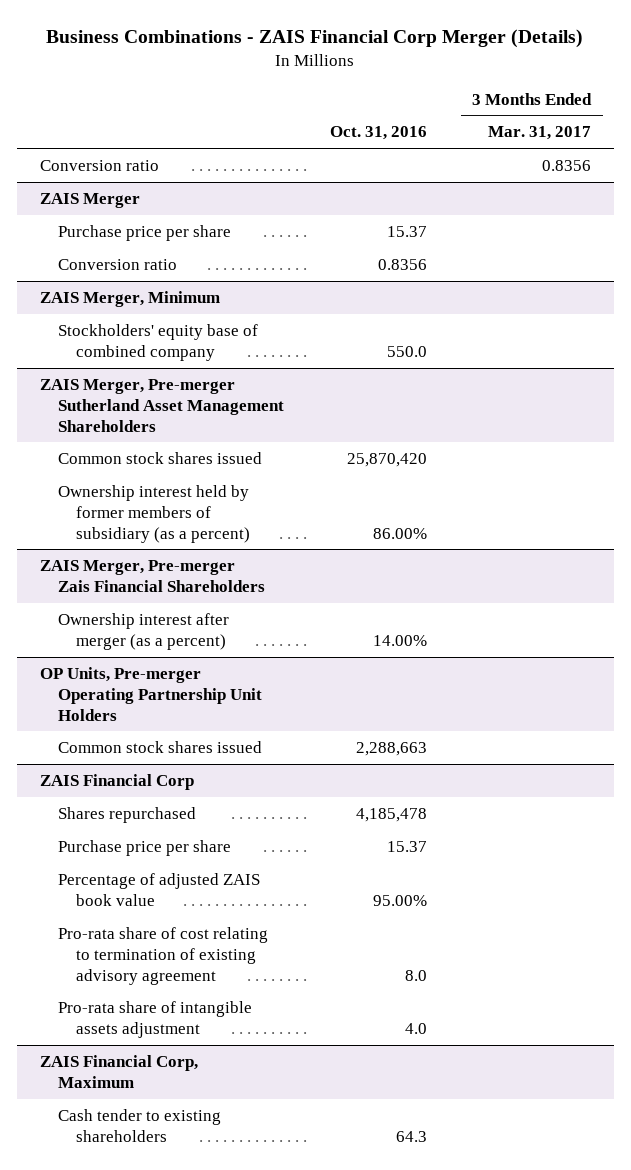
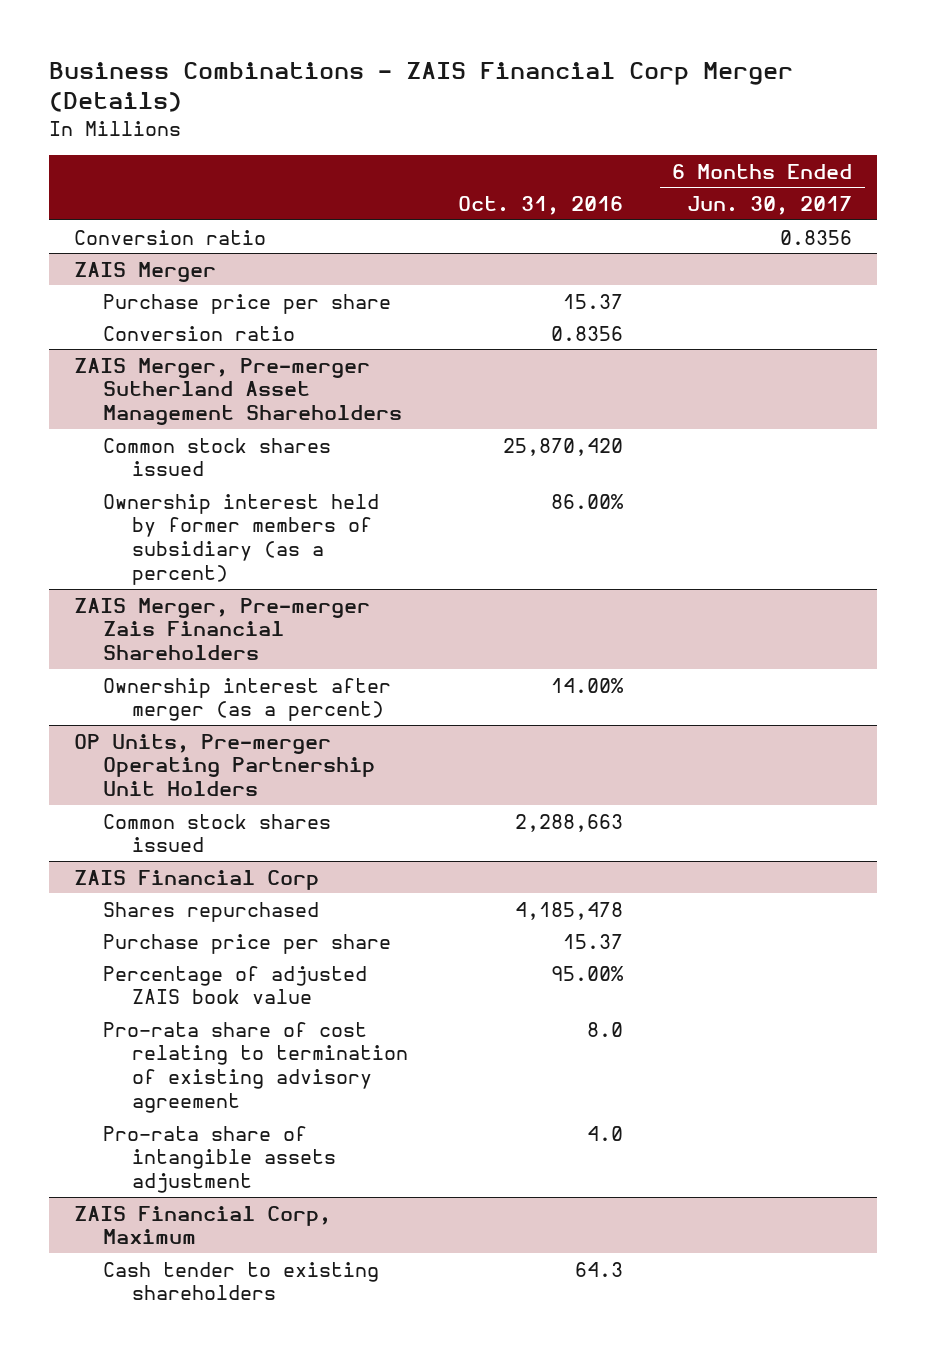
- | Oct. 31, 2016 | 3 Months Ended Mar. 31, 2017
+ | Oct. 31, 2016 | 6 Months Ended Jun. 30, 2017
- ZAIS Merger, Minimum
- Stockholders' equity base of combined company | 550.0 |

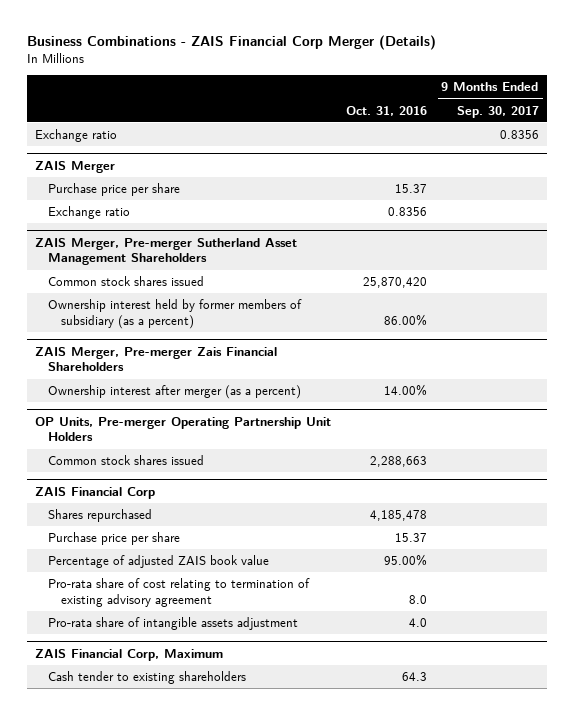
- | Oct. 31, 2016 | 6 Months Ended Jun. 30, 2017
+ | Oct. 31, 2016 | 9 Months Ended Sep. 30, 2017
- Conversion ratio | | 0.8356
+ Exchange ratio | | 0.8356
@ ZAIS Merger
- Conversion ratio | 0.8356 |
+ Exchange ratio | 0.8356 |

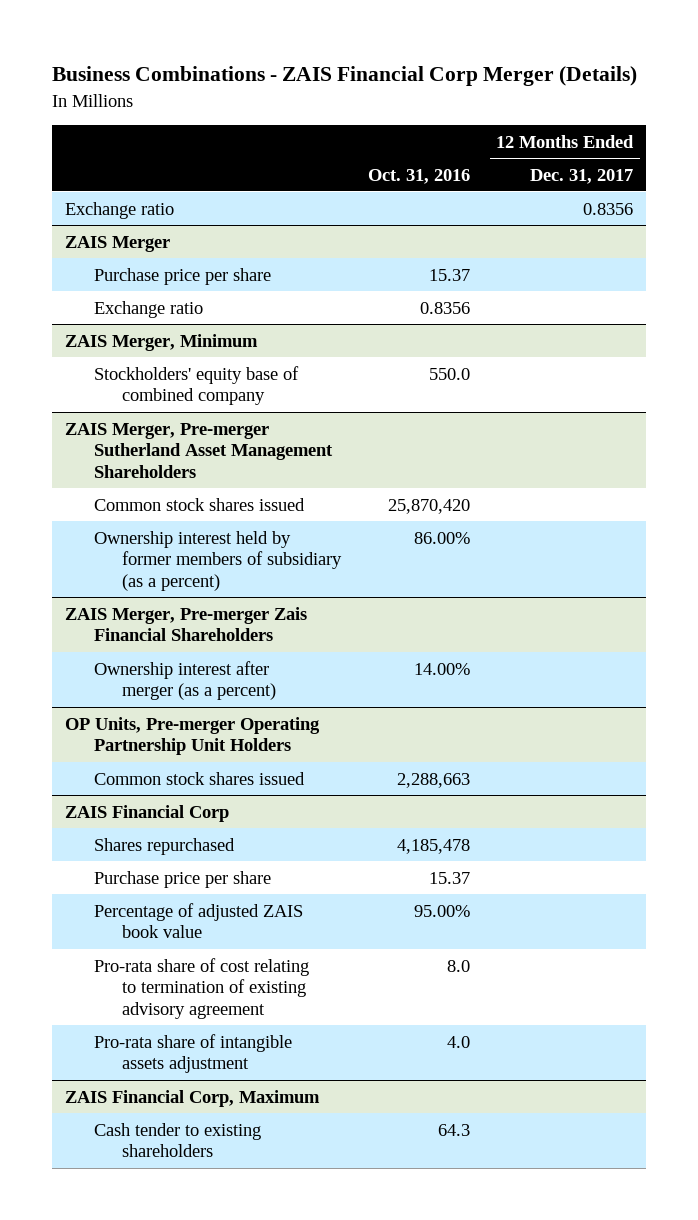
- | Oct. 31, 2016 | 9 Months Ended Sep. 30, 2017
+ | Oct. 31, 2016 | 12 Months Ended Dec. 31, 2017
+ ZAIS Merger, Minimum
+ Stockholders' equity base of combined company | 550.0 |

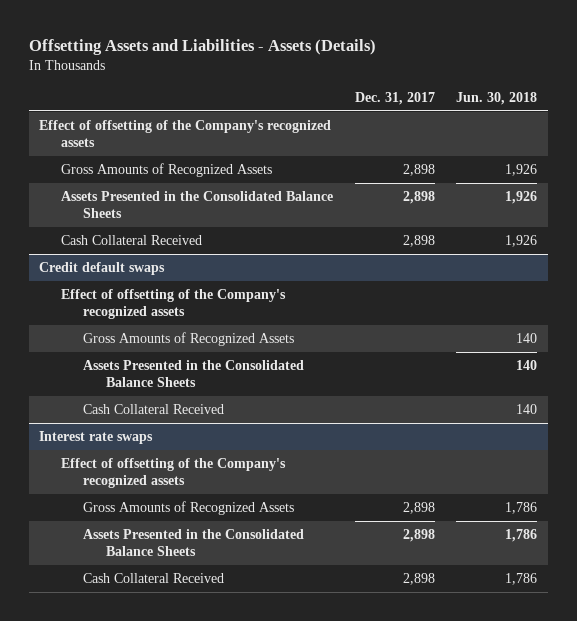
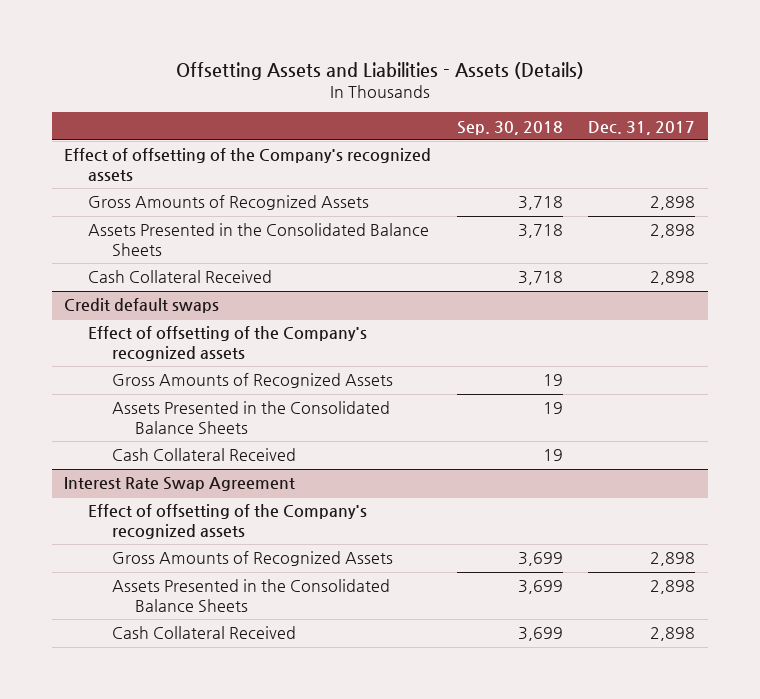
- | Dec. 31, 2017 | Jun. 30, 2018
+ | Sep. 30, 2018 | Dec. 31, 2017
- Interest rate swaps
+ Interest Rate Swap Agreement

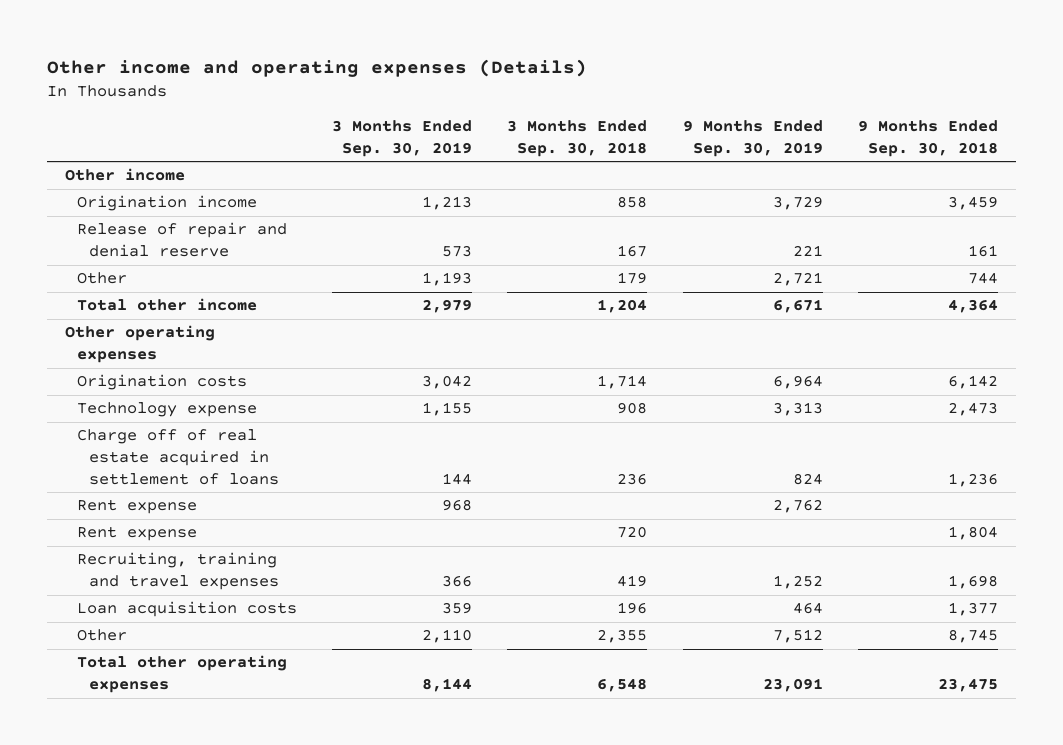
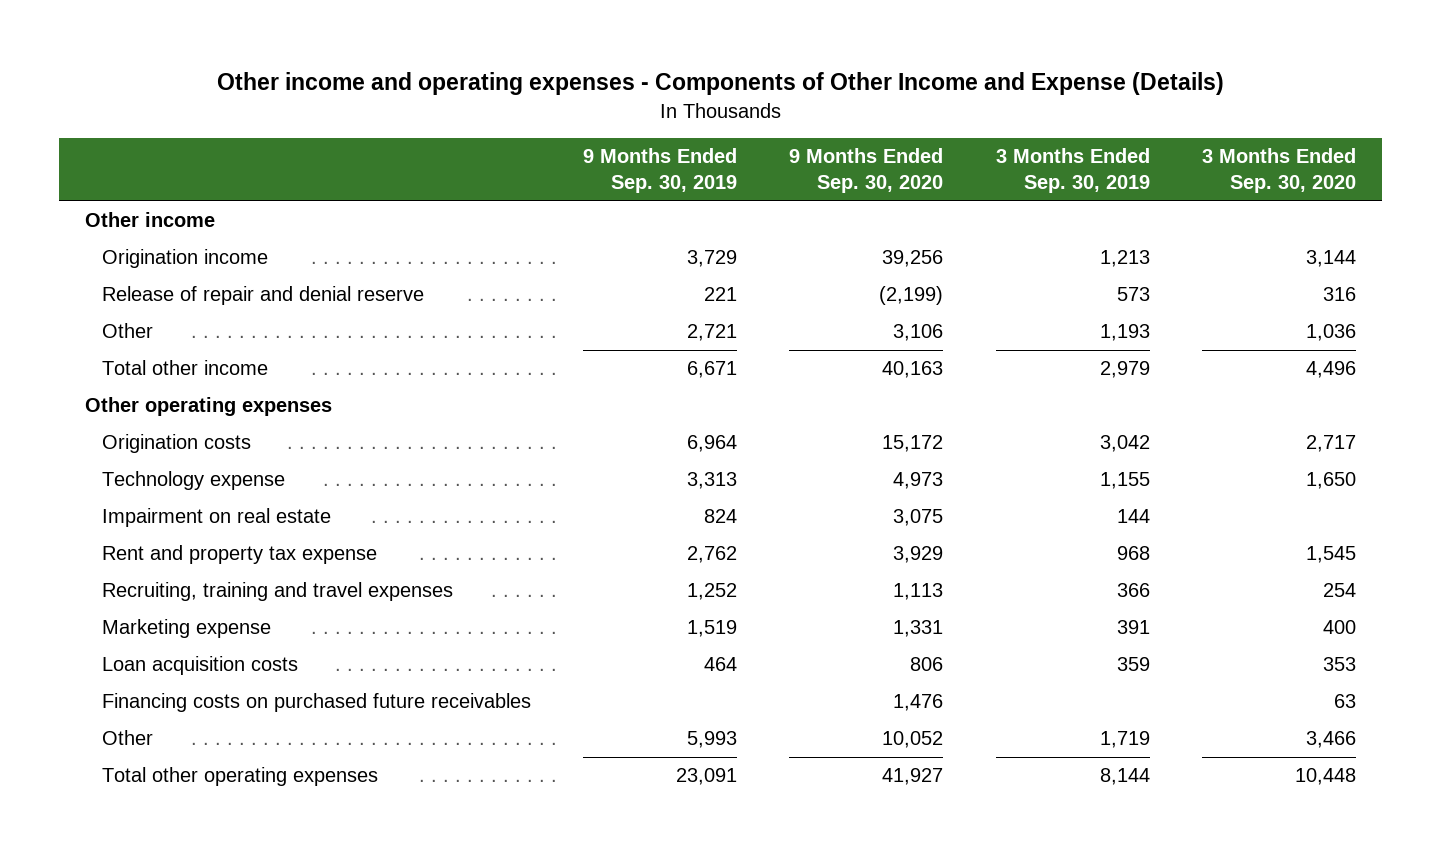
- Other income and operating expenses (Details)
+ Other income and operating expenses - Components of Other Income and Expense (Details)
- | 3 Months Ended Sep. 30, 2019 | 3 Months Ended Sep. 30, 2018 | 9 Months Ended Sep. 30, 2019 | 9 Months Ended Sep. 30, 2018
+ | 9 Months Ended Sep. 30, 2019 | 9 Months Ended Sep. 30, 2020 | 3 Months Ended Sep. 30, 2019 | 3 Months Ended Sep. 30, 2020
- Charge off of real estate acquired in settlement of loans | 144 | 236 | 824 | 1,236
- Rent expense | 968 | | 2,762 |
- Rent expense | | 720 | | 1,804
+ Impairment on real estate | 824 | 3,075 | 144 |
+ Rent and property tax expense | 2,762 | 3,929 | 968 | 1,545
+ Marketing expense | 1,519 | 1,331 | 391 | 400
- Other | 2,110 | 2,355 | 7,512 | 8,745
+ Financing costs on purchased future receivables | | 1,476 | | 63
+ Other | 5,993 | 10,052 | 1,719 | 3,466

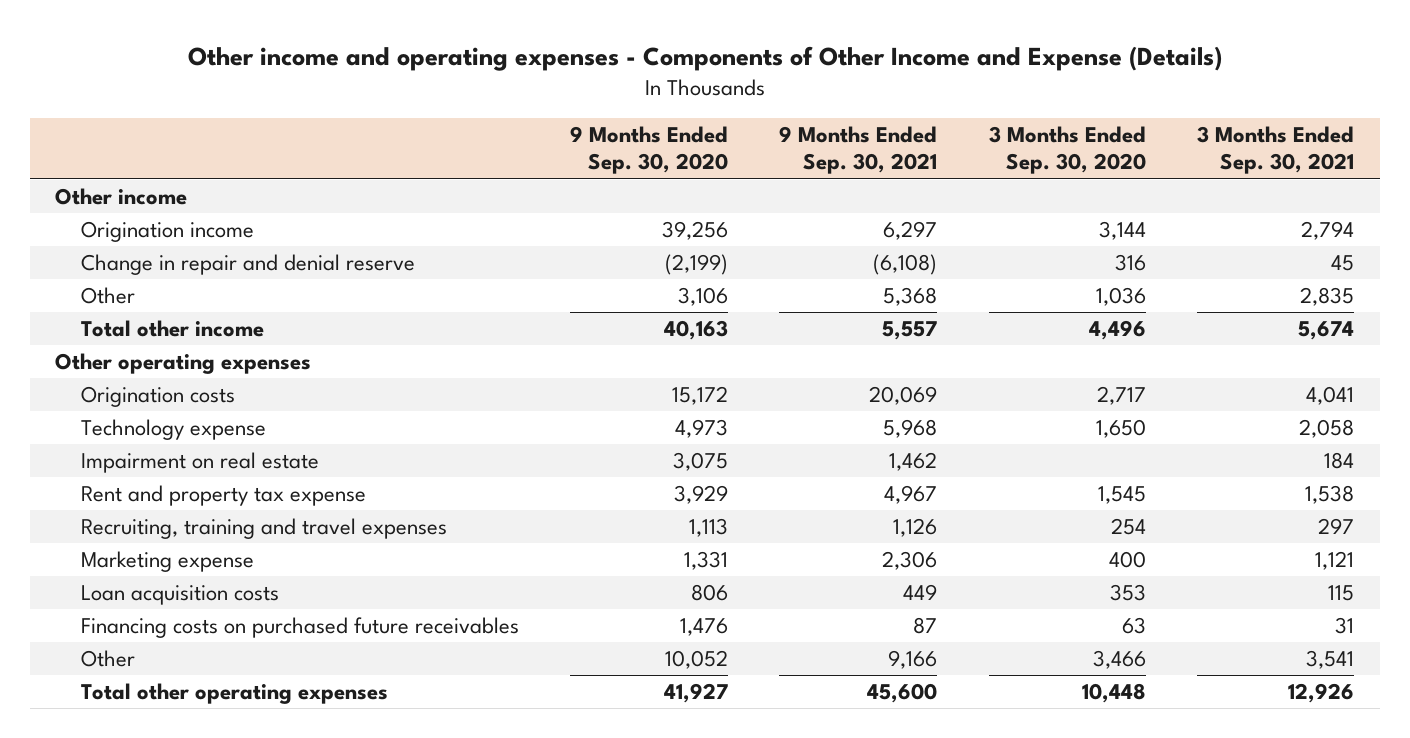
- | 9 Months Ended Sep. 30, 2019 | 9 Months Ended Sep. 30, 2020 | 3 Months Ended Sep. 30, 2019 | 3 Months Ended Sep. 30, 2020
+ | 9 Months Ended Sep. 30, 2020 | 9 Months Ended Sep. 30, 2021 | 3 Months Ended Sep. 30, 2020 | 3 Months Ended Sep. 30, 2021
- Release of repair and denial reserve | 221 | (2,199) | 573 | 316
+ Change in repair and denial reserve | (2,199) | (6,108) | 316 | 45

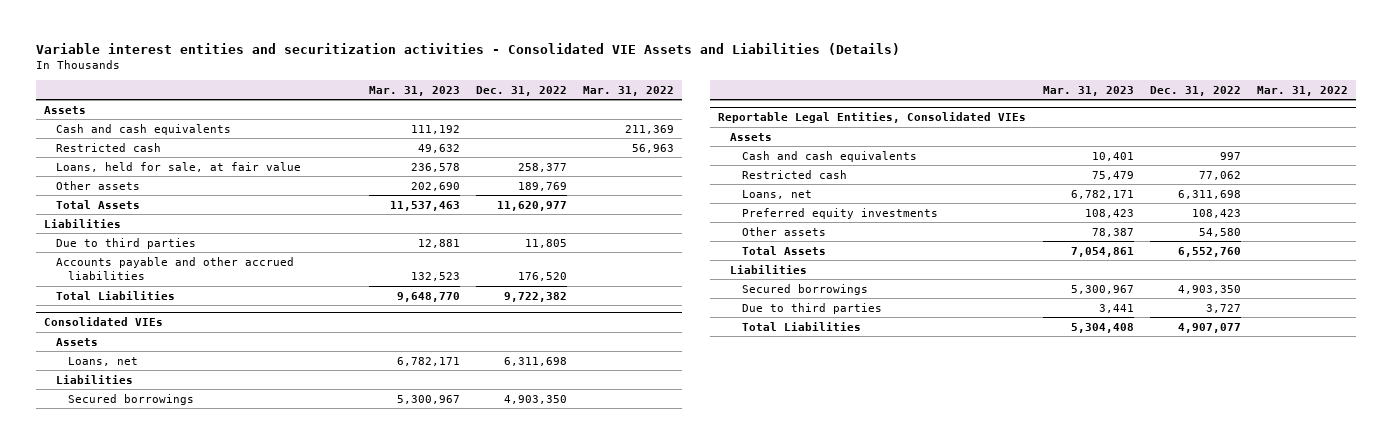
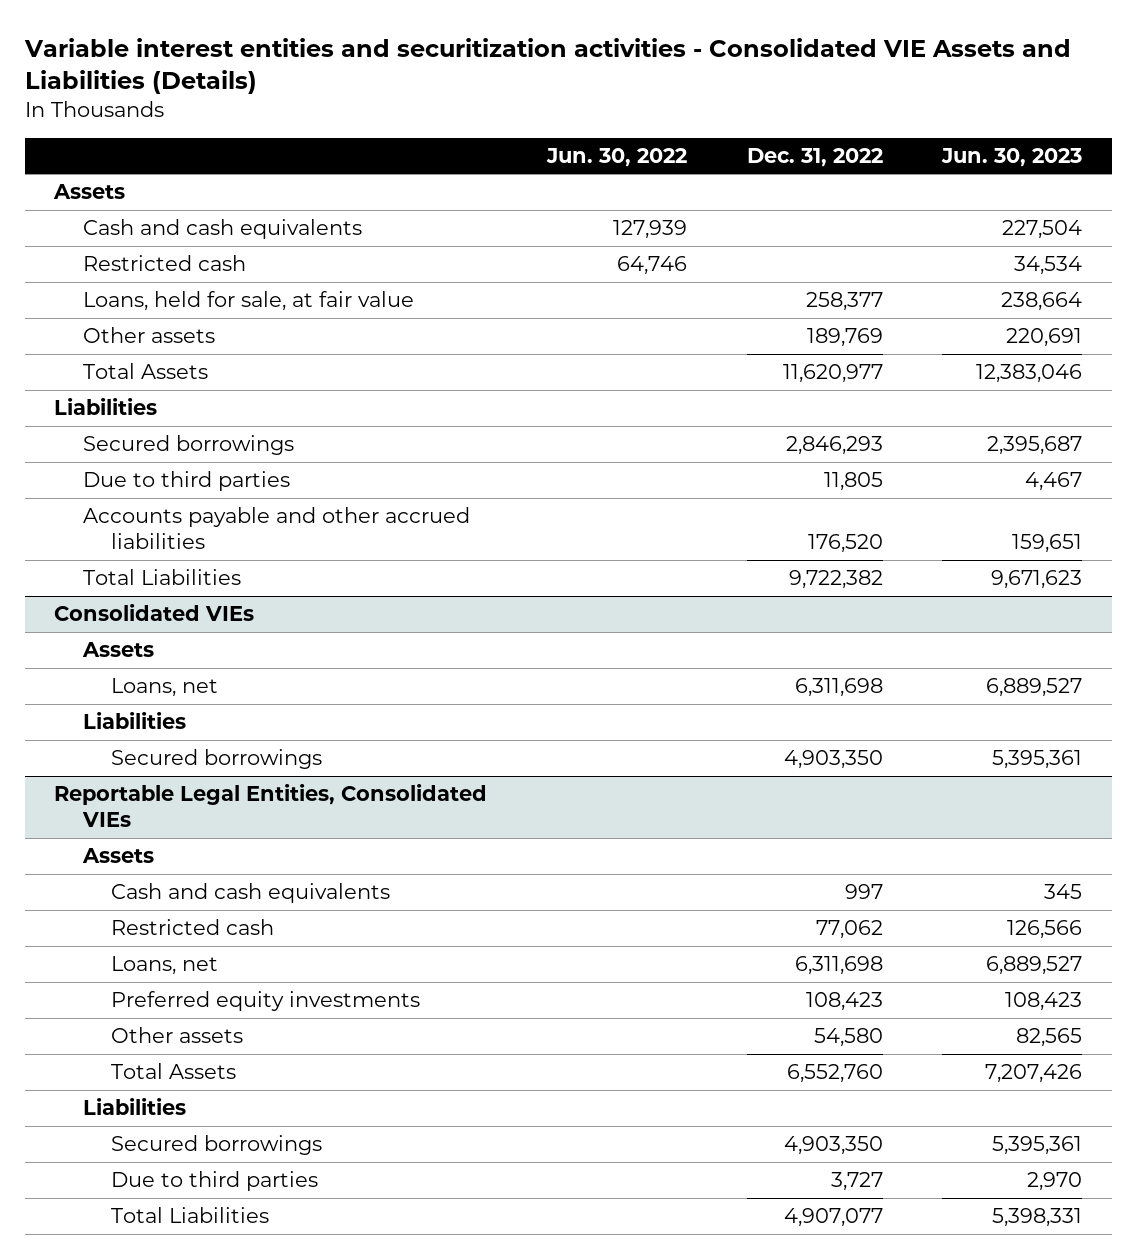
- | Mar. 31, 2023 | Dec. 31, 2022 | Mar. 31, 2022
+ | Jun. 30, 2022 | Dec. 31, 2022 | Jun. 30, 2023
+ Secured borrowings | | 2,846,293 | 2,395,687

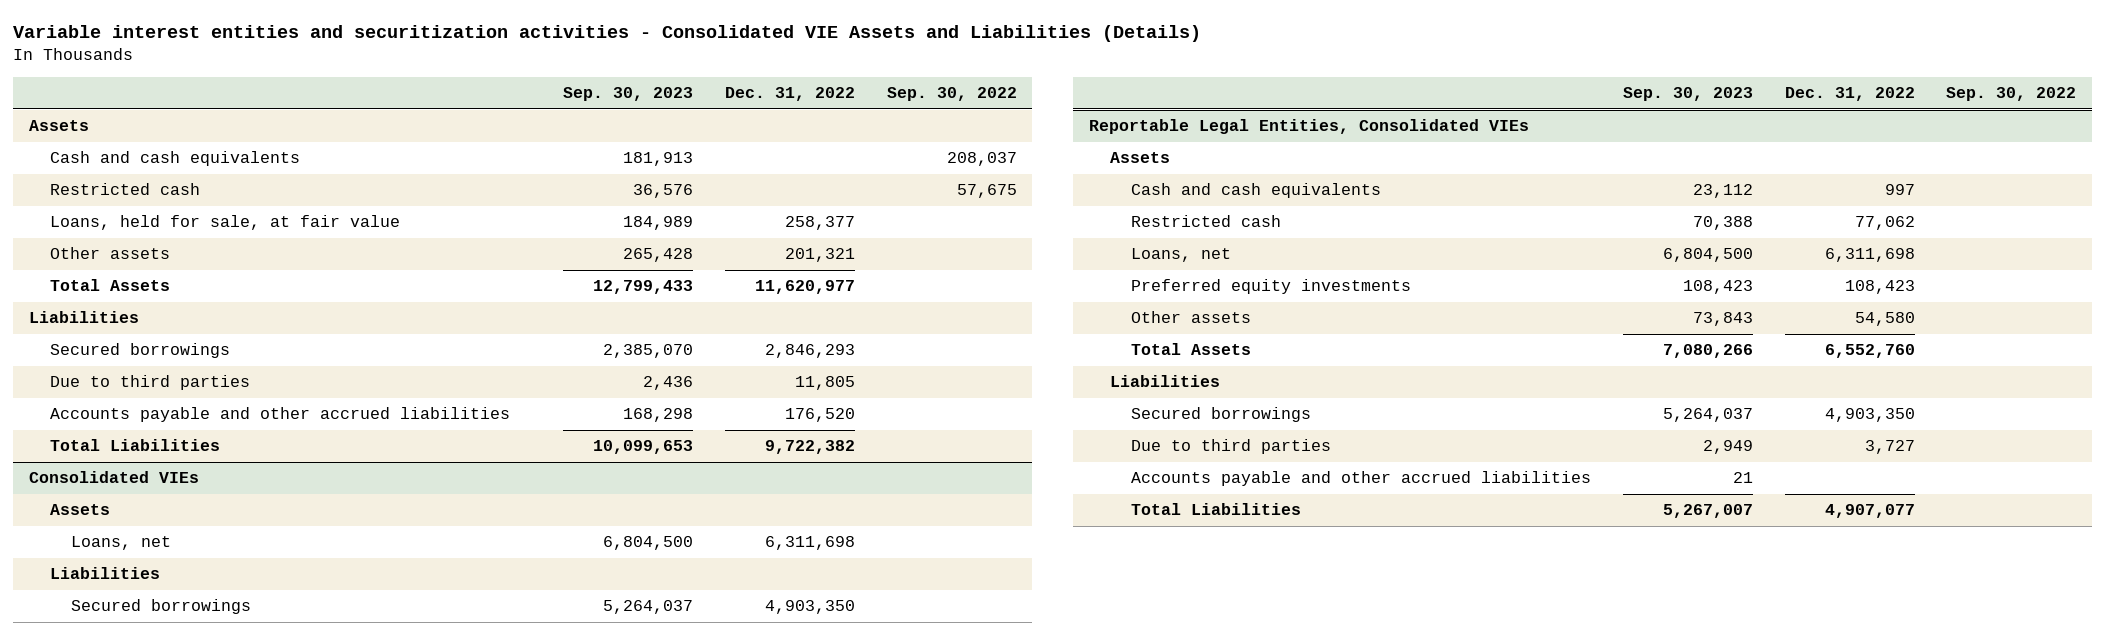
- | Jun. 30, 2022 | Dec. 31, 2022 | Jun. 30, 2023
+ | Sep. 30, 2023 | Dec. 31, 2022 | Sep. 30, 2022
- Other assets | | 189,769 | 220,691
+ Other assets | 265,428 | 201,321 |
@ Reportable Legal Entities, Consolidated VIEs
+ Accounts payable and other accrued liabilities | 21 | |

